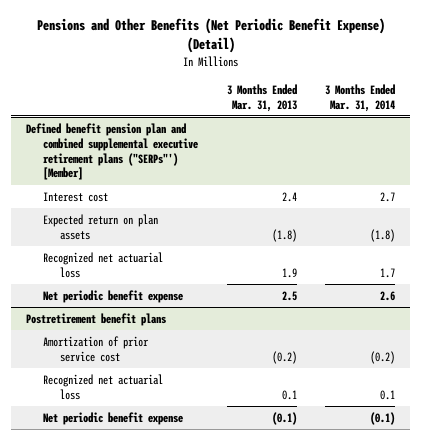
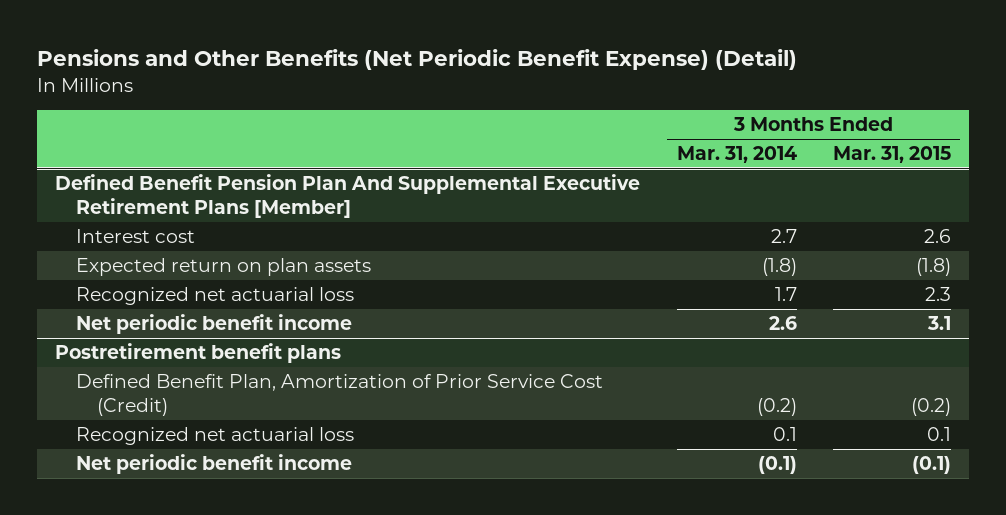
- | 3 Months Ended Mar. 31, 2013 | 3 Months Ended Mar. 31, 2014
+ | 3 Months Ended Mar. 31, 2014 | 3 Months Ended Mar. 31, 2015
- Defined benefit pension plan and combined supplemental executive retirement plans ("SERPs"') [Member]
+ Defined Benefit Pension Plan And Supplemental Executive Retirement Plans [Member]
- Net periodic benefit expense | 2.5 | 2.6
+ Net periodic benefit income | 2.6 | 3.1
@ Postretirement benefit plans
- Amortization of prior service cost | (0.2) | (0.2)
+ Defined Benefit Plan, Amortization of Prior Service Cost (Credit) | (0.2) | (0.2)
- Net periodic benefit expense | (0.1) | (0.1)
+ Net periodic benefit income | (0.1) | (0.1)

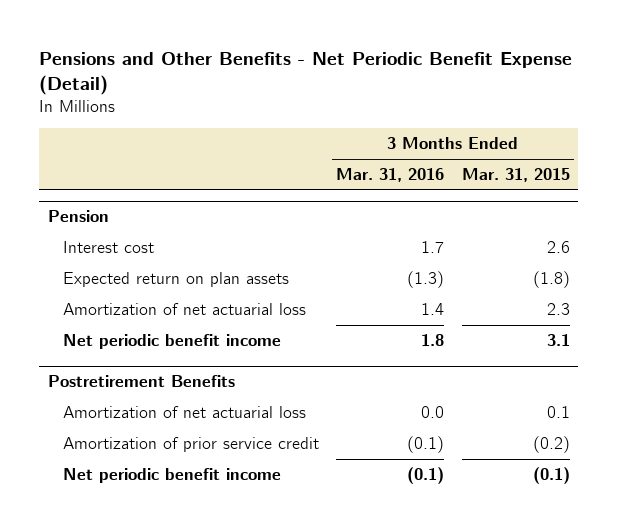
- Pensions and Other Benefits (Net Periodic Benefit Expense) (Detail)
+ Pensions and Other Benefits - Net Periodic Benefit Expense (Detail)
- | 3 Months Ended Mar. 31, 2014 | 3 Months Ended Mar. 31, 2015
+ | 3 Months Ended Mar. 31, 2016 | 3 Months Ended Mar. 31, 2015
- Defined Benefit Pension Plan And Supplemental Executive Retirement Plans [Member]
+ Pension
- Recognized net actuarial loss | 1.7 | 2.3
+ Amortization of net actuarial loss | 1.4 | 2.3
- Postretirement benefit plans
- Defined Benefit Plan, Amortization of Prior Service Cost (Credit) | (0.2) | (0.2)
- Recognized net actuarial loss | 0.1 | 0.1
+ Postretirement Benefits
+ Amortization of net actuarial loss | 0.0 | 0.1
+ Amortization of prior service credit | (0.1) | (0.2)

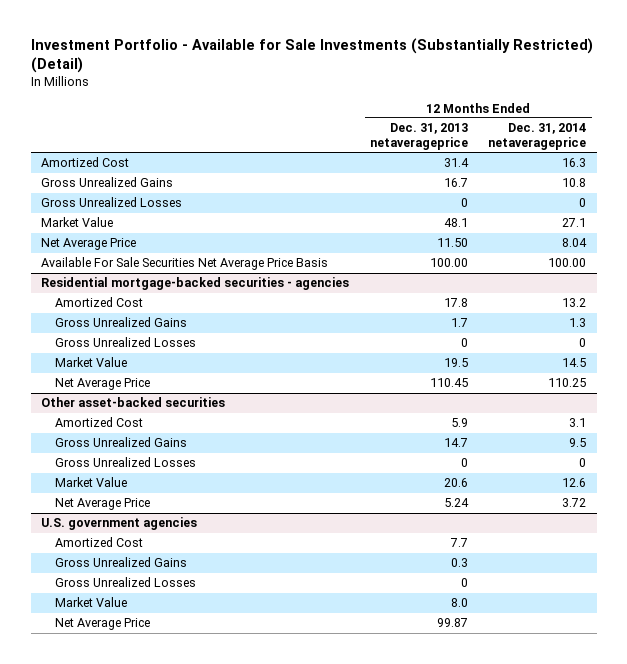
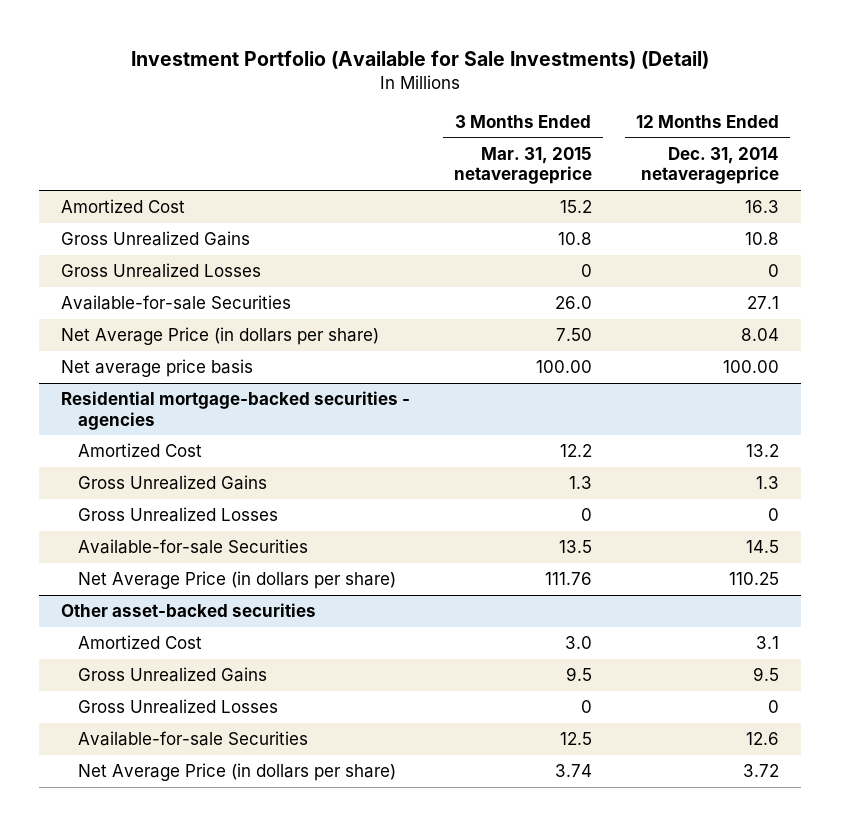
- Investment Portfolio - Available for Sale Investments (Substantially Restricted) (Detail)
+ Investment Portfolio (Available for Sale Investments) (Detail)
- | 12 Months Ended Dec. 31, 2013 netaverageprice | 12 Months Ended Dec. 31, 2014 netaverageprice
+ | 3 Months Ended Mar. 31, 2015 netaverageprice | 12 Months Ended Dec. 31, 2014 netaverageprice
- Market Value | 48.1 | 27.1
- Net Average Price | 11.50 | 8.04
- Available For Sale Securities Net Average Price Basis | 100.00 | 100.00
+ Available-for-sale Securities | 26.0 | 27.1
+ Net Average Price (in dollars per share) | 7.50 | 8.04
+ Net average price basis | 100.00 | 100.00
@ Residential mortgage-backed securities - agencies
- Market Value | 19.5 | 14.5
- Net Average Price | 110.45 | 110.25
+ Available-for-sale Securities | 13.5 | 14.5
+ Net Average Price (in dollars per share) | 111.76 | 110.25
@ Other asset-backed securities
- Market Value | 20.6 | 12.6
- Net Average Price | 5.24 | 3.72
- U.S. government agencies
- Amortized Cost | 7.7 |
- Gross Unrealized Gains | 0.3 |
- Gross Unrealized Losses | 0 |
- Market Value | 8.0 |
- Net Average Price | 99.87 |
@ Other asset-backed securities
+ Available-for-sale Securities | 12.5 | 12.6
+ Net Average Price (in dollars per share) | 3.74 | 3.72

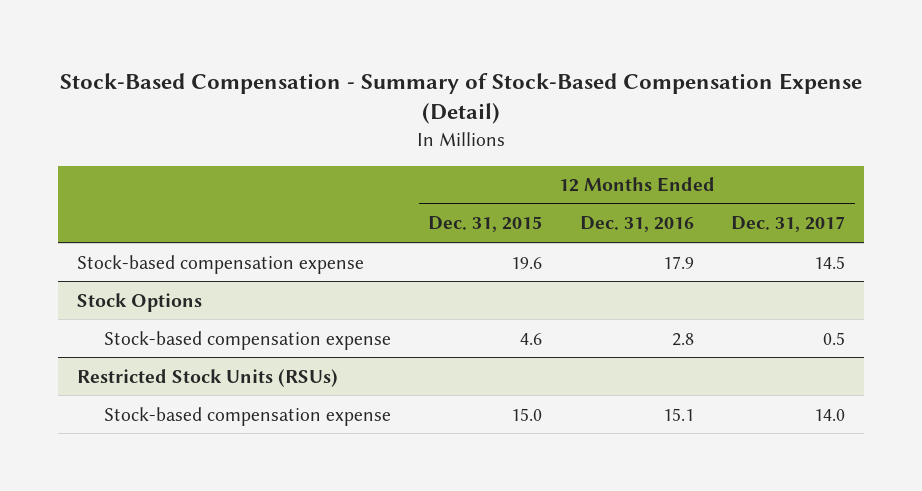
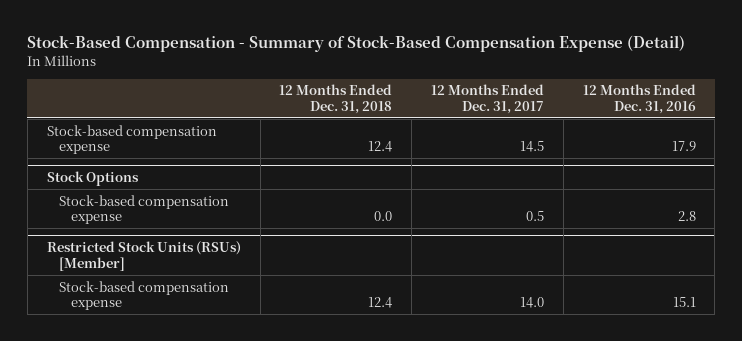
- | 12 Months Ended Dec. 31, 2015 | 12 Months Ended Dec. 31, 2016 | 12 Months Ended Dec. 31, 2017
+ | 12 Months Ended Dec. 31, 2018 | 12 Months Ended Dec. 31, 2017 | 12 Months Ended Dec. 31, 2016
- Restricted Stock Units (RSUs)
+ Restricted Stock Units (RSUs) [Member]

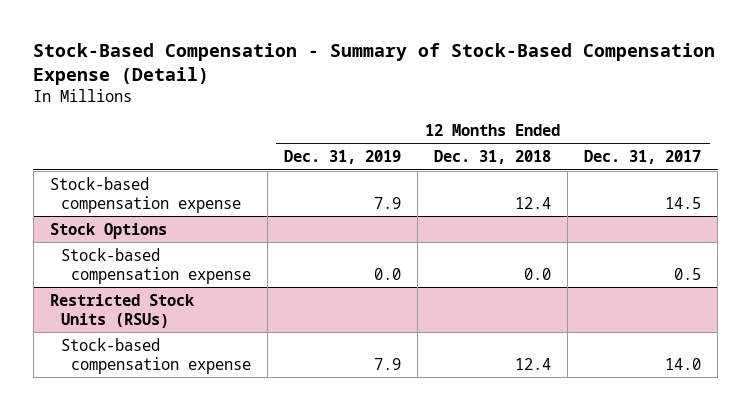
- | 12 Months Ended Dec. 31, 2018 | 12 Months Ended Dec. 31, 2017 | 12 Months Ended Dec. 31, 2016
+ | 12 Months Ended Dec. 31, 2019 | 12 Months Ended Dec. 31, 2018 | 12 Months Ended Dec. 31, 2017
- Restricted Stock Units (RSUs) [Member]
+ Restricted Stock Units (RSUs)

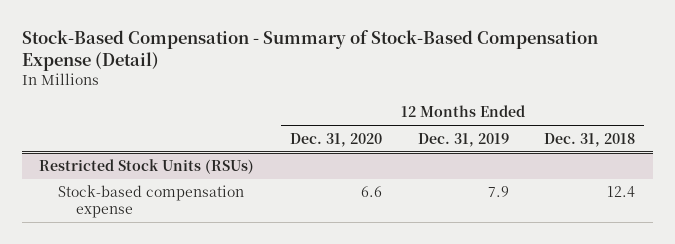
- | 12 Months Ended Dec. 31, 2019 | 12 Months Ended Dec. 31, 2018 | 12 Months Ended Dec. 31, 2017
+ | 12 Months Ended Dec. 31, 2020 | 12 Months Ended Dec. 31, 2019 | 12 Months Ended Dec. 31, 2018
- Stock-based compensation expense | 7.9 | 12.4 | 14.5
- Stock Options
- Stock-based compensation expense | 0.0 | 0.0 | 0.5

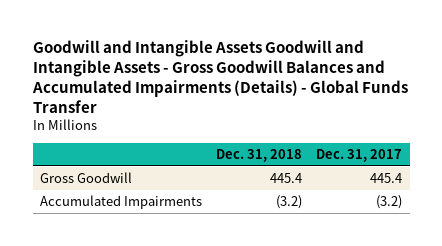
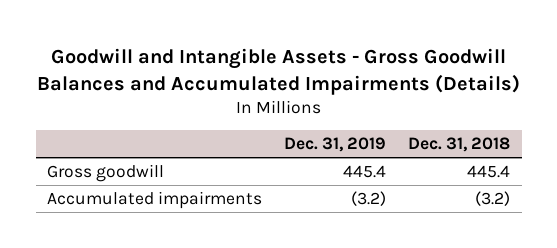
- Goodwill and Intangible Assets Goodwill and Intangible Assets - Gross Goodwill Balances and Accumulated Impairments (Details) - Global Funds Transfer
+ Goodwill and Intangible Assets - Gross Goodwill Balances and Accumulated Impairments (Details)
- | Dec. 31, 2018 | Dec. 31, 2017
+ | Dec. 31, 2019 | Dec. 31, 2018
- Gross Goodwill | 445.4 | 445.4
- Accumulated Impairments | (3.2) | (3.2)
+ Gross goodwill | 445.4 | 445.4
+ Accumulated impairments | (3.2) | (3.2)

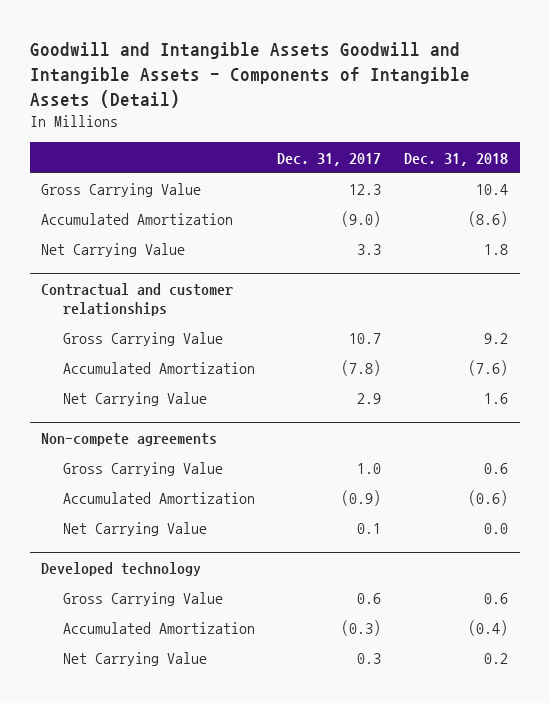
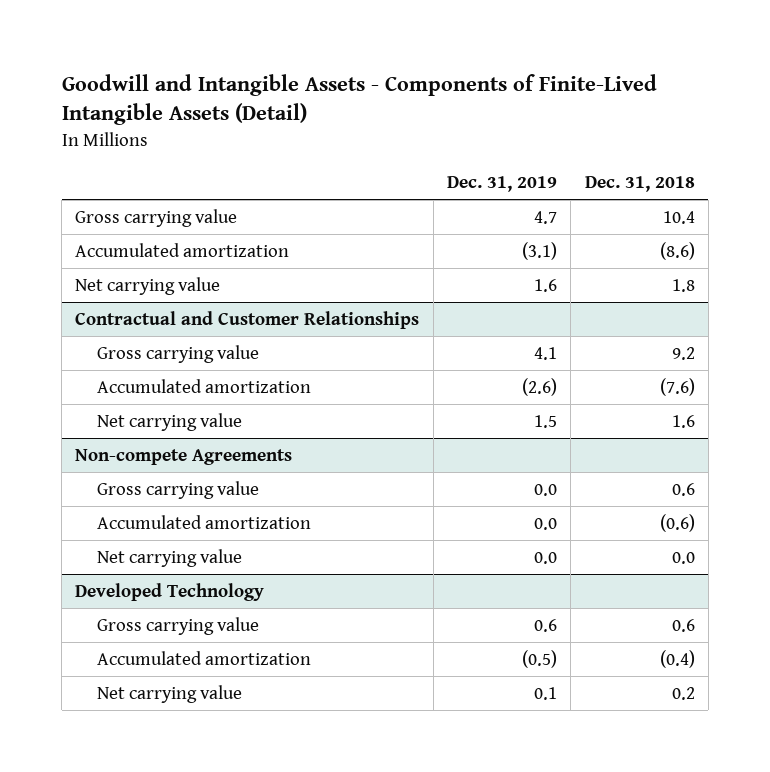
- Goodwill and Intangible Assets Goodwill and Intangible Assets - Components of Intangible Assets (Detail)
+ Goodwill and Intangible Assets - Components of Finite-Lived Intangible Assets (Detail)
- | Dec. 31, 2017 | Dec. 31, 2018
+ | Dec. 31, 2019 | Dec. 31, 2018
- Gross Carrying Value | 12.3 | 10.4
- Accumulated Amortization | (9.0) | (8.6)
- Net Carrying Value | 3.3 | 1.8
- Contractual and customer relationships
- Gross Carrying Value | 10.7 | 9.2
- Accumulated Amortization | (7.8) | (7.6)
- Net Carrying Value | 2.9 | 1.6
- Non-compete agreements
- Gross Carrying Value | 1.0 | 0.6
- Accumulated Amortization | (0.9) | (0.6)
- Net Carrying Value | 0.1 | 0.0
- Developed technology
- Gross Carrying Value | 0.6 | 0.6
- Accumulated Amortization | (0.3) | (0.4)
- Net Carrying Value | 0.3 | 0.2
+ Gross carrying value | 4.7 | 10.4
+ Accumulated amortization | (3.1) | (8.6)
+ Net carrying value | 1.6 | 1.8
+ Contractual and Customer Relationships
+ Gross carrying value | 4.1 | 9.2
+ Accumulated amortization | (2.6) | (7.6)
+ Net carrying value | 1.5 | 1.6
+ Non-compete Agreements
+ Gross carrying value | 0.0 | 0.6
+ Accumulated amortization | 0.0 | (0.6)
+ Net carrying value | 0.0 | 0.0
+ Developed Technology
+ Gross carrying value | 0.6 | 0.6
+ Accumulated amortization | (0.5) | (0.4)
+ Net carrying value | 0.1 | 0.2

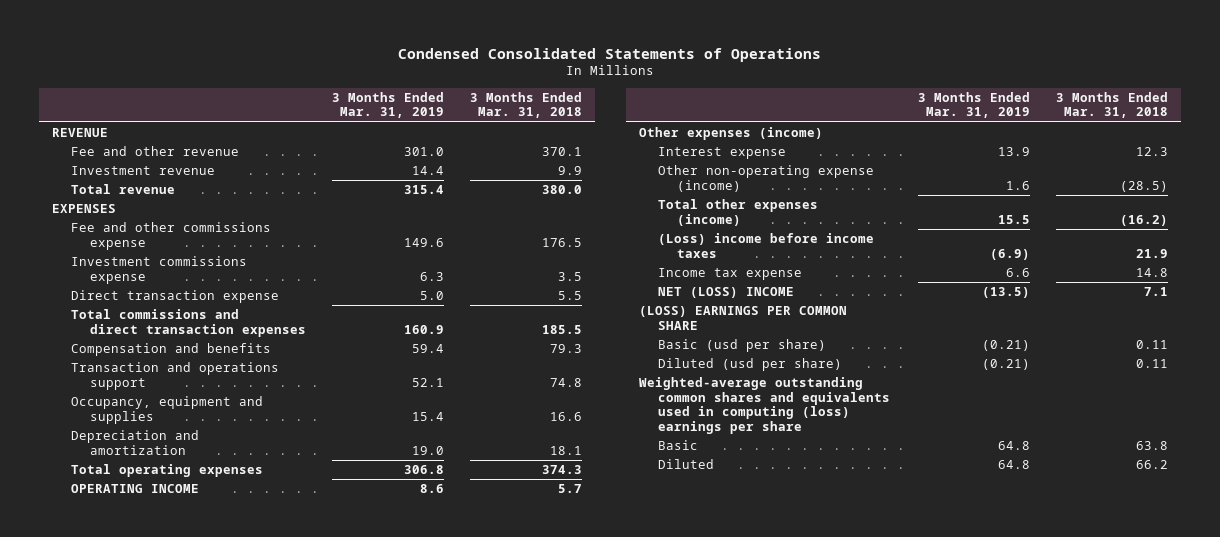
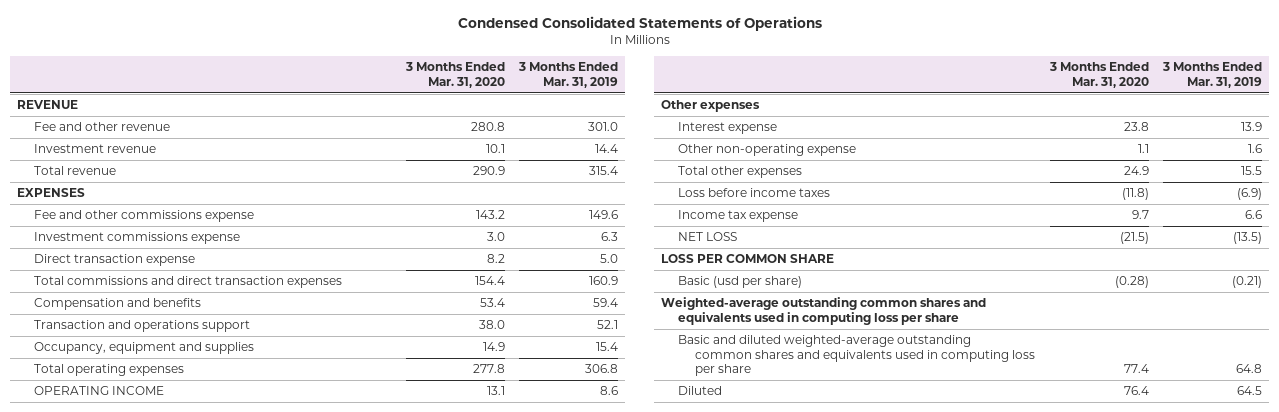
- | 3 Months Ended Mar. 31, 2019 | 3 Months Ended Mar. 31, 2018
+ | 3 Months Ended Mar. 31, 2020 | 3 Months Ended Mar. 31, 2019
- Depreciation and amortization | 19.0 | 18.1
- Other expenses (income)
+ Other expenses
- Other non-operating expense (income) | 1.6 | (28.5)
- Total other expenses (income) | 15.5 | (16.2)
- (Loss) income before income taxes | (6.9) | 21.9
+ Other non-operating expense | 1.1 | 1.6
+ Total other expenses | 24.9 | 15.5
+ Loss before income taxes | (11.8) | (6.9)
- NET (LOSS) INCOME | (13.5) | 7.1
- (LOSS) EARNINGS PER COMMON SHARE
+ NET LOSS | (21.5) | (13.5)
+ LOSS PER COMMON SHARE
- Diluted (usd per share) | (0.21) | 0.11
- Weighted-average outstanding common shares and equivalents used in computing (loss) earnings per share
- Basic | 64.8 | 63.8
- Diluted | 64.8 | 66.2
+ Weighted-average outstanding common shares and equivalents used in computing loss per share
+ Basic and diluted weighted-average outstanding common shares and equivalents used in computing loss per share | 77.4 | 64.8
+ Diluted | 76.4 | 64.5

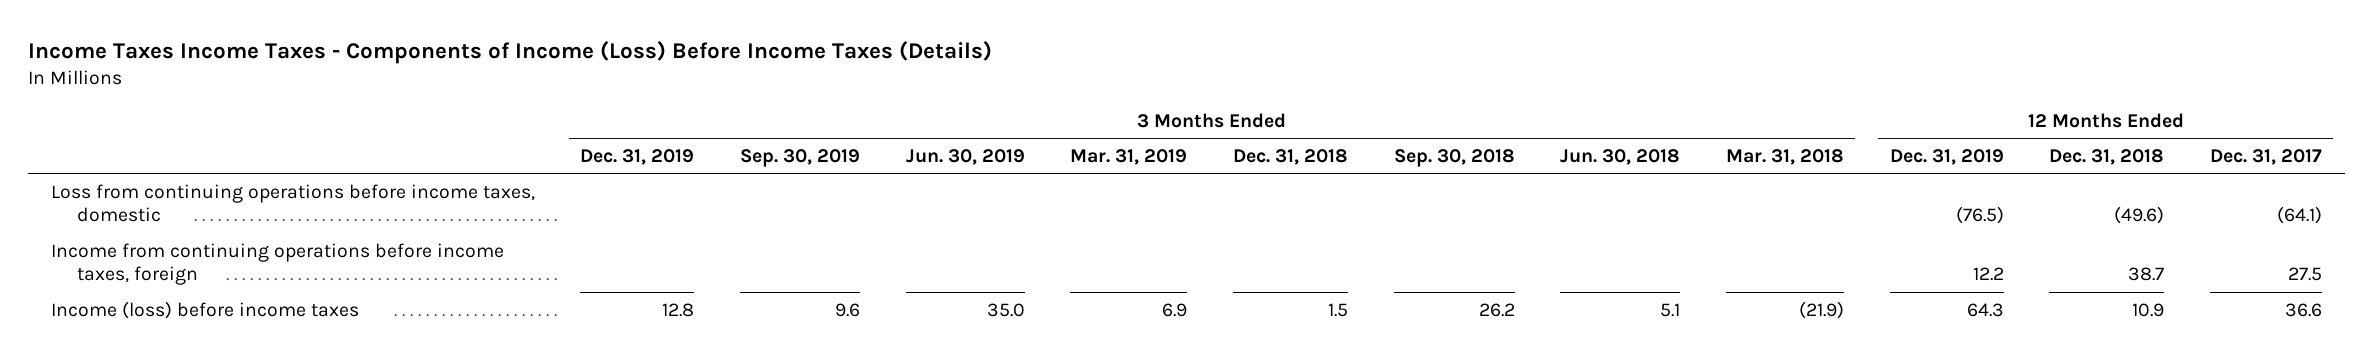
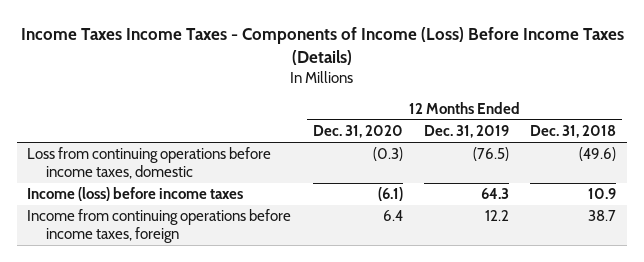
- | 3 Months Ended Dec. 31, 2019 | 3 Months Ended Sep. 30, 2019 | 3 Months Ended Jun. 30, 2019 | 3 Months Ended Mar. 31, 2019 | 3 Months Ended Dec. 31, 2018 | 3 Months Ended Sep. 30, 2018 | 3 Months Ended Jun. 30, 2018 | 3 Months Ended Mar. 31, 2018 | 12 Months Ended Dec. 31, 2019 | 12 Months Ended Dec. 31, 2018 | 12 Months Ended Dec. 31, 2017
+ | 12 Months Ended Dec. 31, 2020 | 12 Months Ended Dec. 31, 2019 | 12 Months Ended Dec. 31, 2018
moved down: Income from continuing operations before income taxes, foreign | 6.4 | 12.2 | 38.7

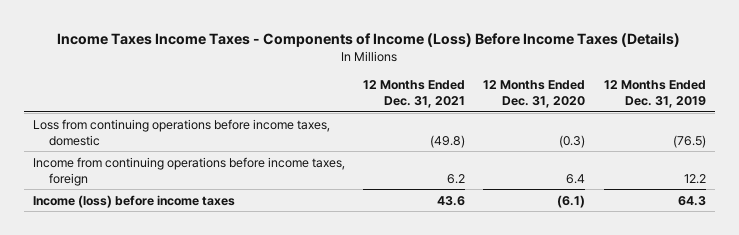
- | 12 Months Ended Dec. 31, 2020 | 12 Months Ended Dec. 31, 2019 | 12 Months Ended Dec. 31, 2018
+ | 12 Months Ended Dec. 31, 2021 | 12 Months Ended Dec. 31, 2020 | 12 Months Ended Dec. 31, 2019
moved down: Income (loss) before income taxes | 43.6 | (6.1) | 64.3

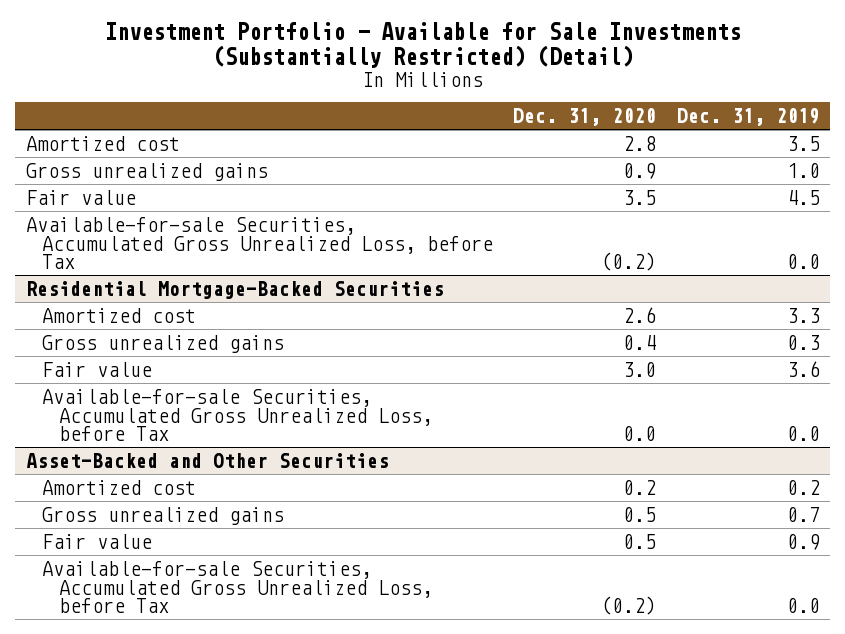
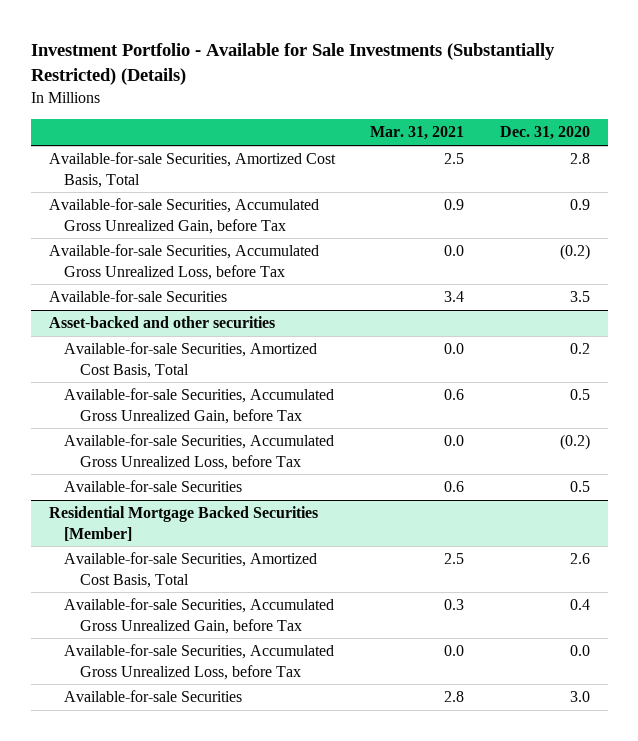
- Investment Portfolio - Available for Sale Investments (Substantially Restricted) (Detail)
+ Investment Portfolio - Available for Sale Investments (Substantially Restricted) (Details)
- | Dec. 31, 2020 | Dec. 31, 2019
+ | Mar. 31, 2021 | Dec. 31, 2020
- Amortized cost | 2.8 | 3.5
- Gross unrealized gains | 0.9 | 1.0
- Fair value | 3.5 | 4.5
+ Available-for-sale Securities, Amortized Cost Basis, Total | 2.5 | 2.8
+ Available-for-sale Securities, Accumulated Gross Unrealized Gain, before Tax | 0.9 | 0.9
- Residential Mortgage-Backed Securities
- Amortized cost | 2.6 | 3.3
- Gross unrealized gains | 0.4 | 0.3
- Fair value | 3.0 | 3.6
- Available-for-sale Securities, Accumulated Gross Unrealized Loss, before Tax | 0.0 | 0.0
- Asset-Backed and Other Securities
- Amortized cost | 0.2 | 0.2
- Gross unrealized gains | 0.5 | 0.7
- Fair value | 0.5 | 0.9
+ Available-for-sale Securities | 3.4 | 3.5
+ Asset-backed and other securities
+ Available-for-sale Securities, Amortized Cost Basis, Total | 0.0 | 0.2
+ Available-for-sale Securities, Accumulated Gross Unrealized Gain, before Tax | 0.6 | 0.5
+ Available-for-sale Securities | 0.6 | 0.5
+ Residential Mortgage Backed Securities [Member]
+ Available-for-sale Securities, Amortized Cost Basis, Total | 2.5 | 2.6
+ Available-for-sale Securities, Accumulated Gross Unrealized Gain, before Tax | 0.3 | 0.4
+ Available-for-sale Securities, Accumulated Gross Unrealized Loss, before Tax | 0.0 | 0.0
+ Available-for-sale Securities | 2.8 | 3.0

